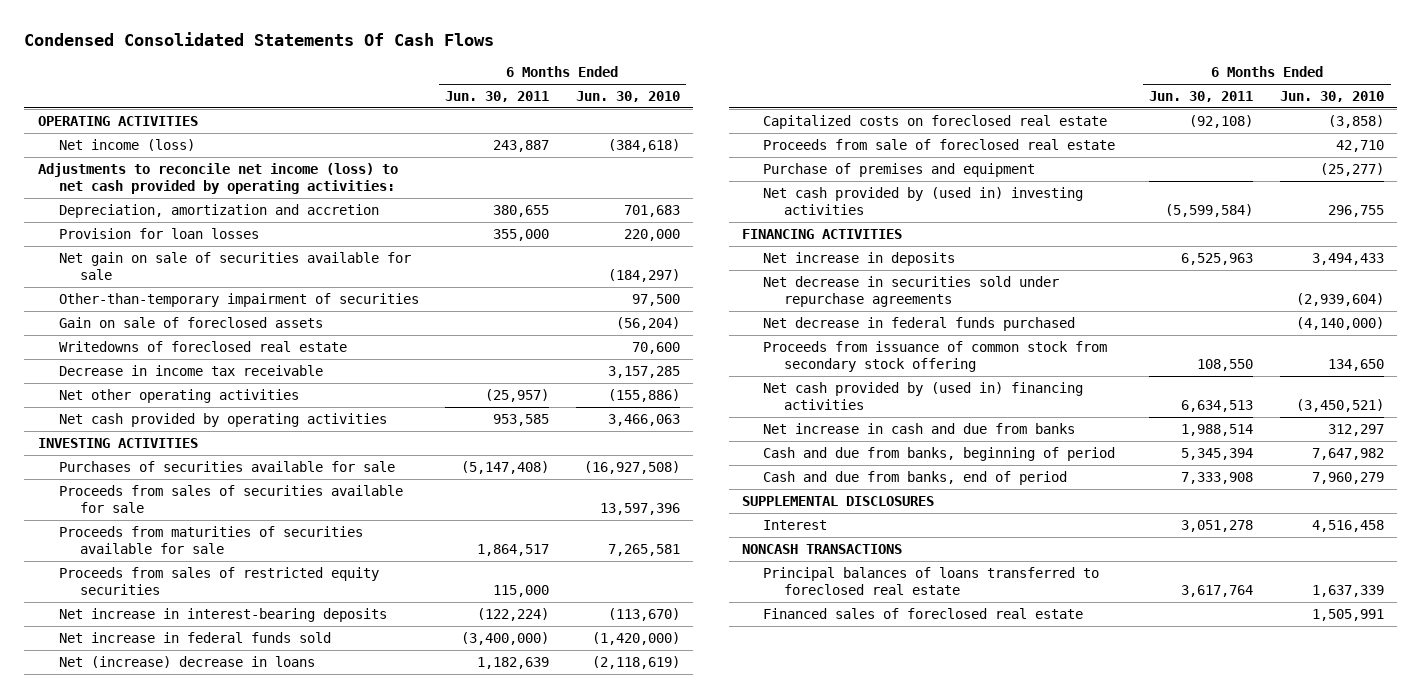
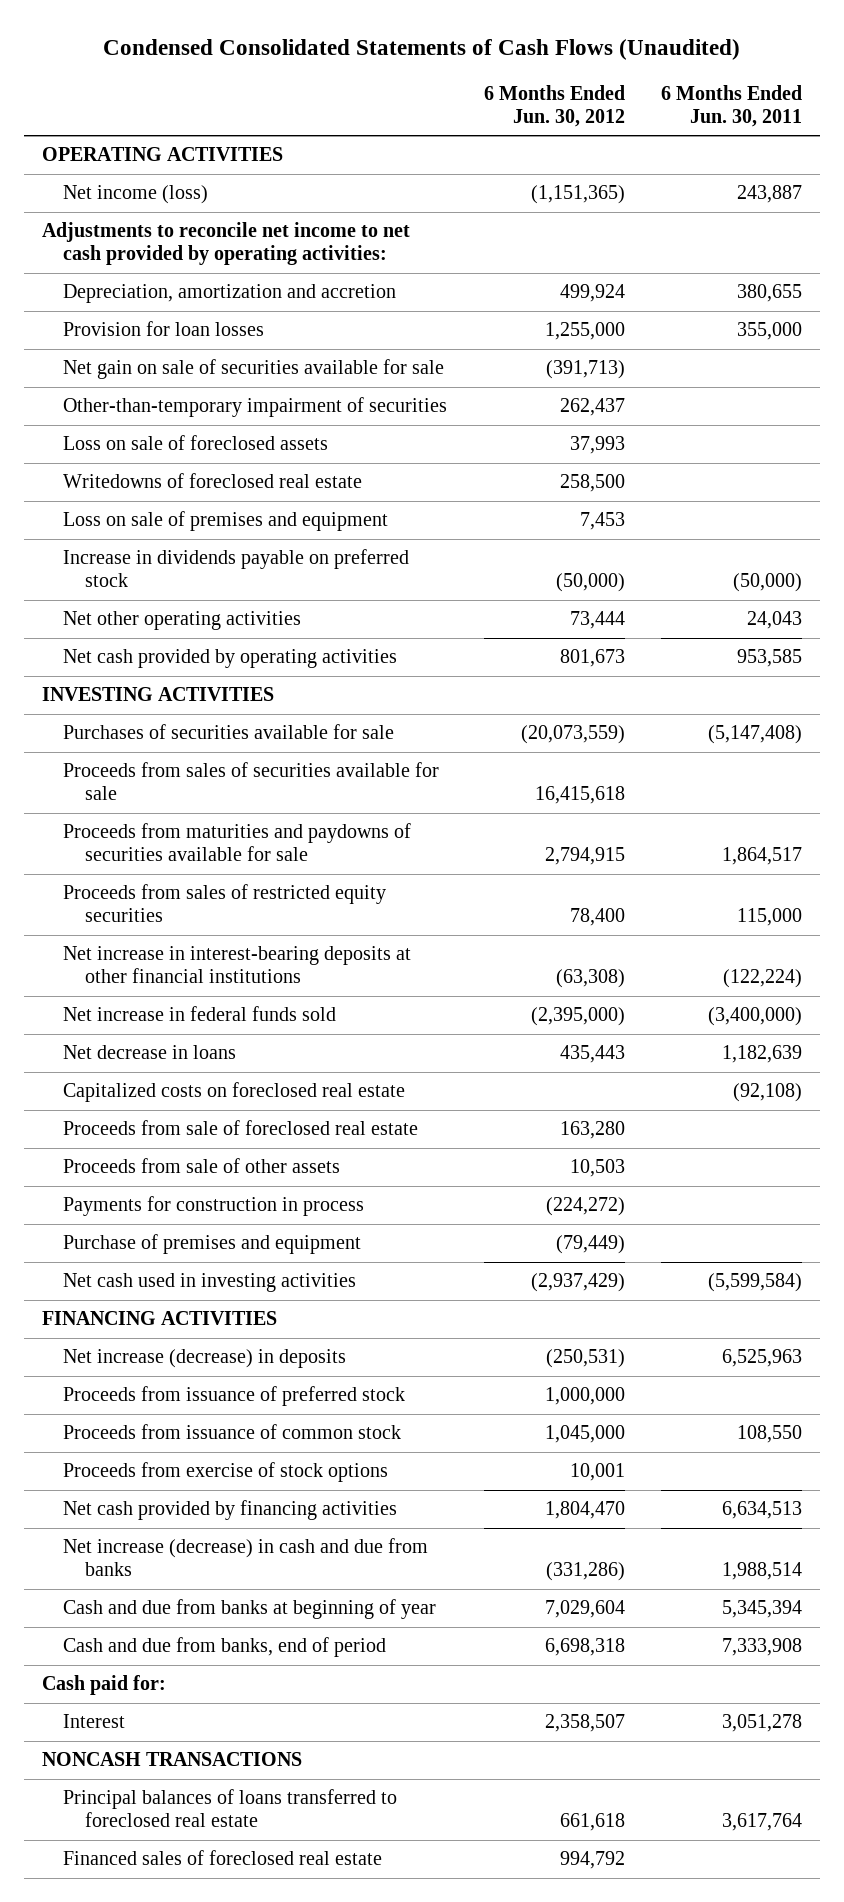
- Condensed Consolidated Statements Of Cash Flows
+ Condensed Consolidated Statements of Cash Flows (Unaudited)
- | 6 Months Ended Jun. 30, 2011 | 6 Months Ended Jun. 30, 2010
+ | 6 Months Ended Jun. 30, 2012 | 6 Months Ended Jun. 30, 2011
- Adjustments to reconcile net income (loss) to net cash provided by operating activities:
+ Adjustments to reconcile net income to net cash provided by operating activities:
- Gain on sale of foreclosed assets | | (56,204)
+ Loss on sale of foreclosed assets | 37,993 |
- Decrease in income tax receivable | | 3,157,285
- Net other operating activities | (25,957) | (155,886)
+ Loss on sale of premises and equipment | 7,453 |
+ Increase in dividends payable on preferred stock | (50,000) | (50,000)
+ Net other operating activities | 73,444 | 24,043
- Proceeds from maturities of securities available for sale | 1,864,517 | 7,265,581
+ Proceeds from maturities and paydowns of securities available for sale | 2,794,915 | 1,864,517
- Net increase in interest-bearing deposits | (122,224) | (113,670)
+ Net increase in interest-bearing deposits at other financial institutions | (63,308) | (122,224)
- Net (increase) decrease in loans | 1,182,639 | (2,118,619)
+ Net decrease in loans | 435,443 | 1,182,639
+ Proceeds from sale of other assets | 10,503 |
+ Payments for construction in process | (224,272) |
- Net cash provided by (used in) investing activities | (5,599,584) | 296,755
+ Net cash used in investing activities | (2,937,429) | (5,599,584)
- Net increase in deposits | 6,525,963 | 3,494,433
- Net decrease in securities sold under repurchase agreements | | (2,939,604)
- Net decrease in federal funds purchased | | (4,140,000)
- Proceeds from issuance of common stock from secondary stock offering | 108,550 | 134,650
- Net cash provided by (used in) financing activities | 6,634,513 | (3,450,521)
- Net increase in cash and due from banks | 1,988,514 | 312,297
- Cash and due from banks, beginning of period | 5,345,394 | 7,647,982
+ Net increase (decrease) in deposits | (250,531) | 6,525,963
+ Proceeds from issuance of preferred stock | 1,000,000 |
+ Proceeds from issuance of common stock | 1,045,000 | 108,550
+ Proceeds from exercise of stock options | 10,001 |
+ Net cash provided by financing activities | 1,804,470 | 6,634,513
+ Net increase (decrease) in cash and due from banks | (331,286) | 1,988,514
+ Cash and due from banks at beginning of year | 7,029,604 | 5,345,394
- SUPPLEMENTAL DISCLOSURES
+ Cash paid for:

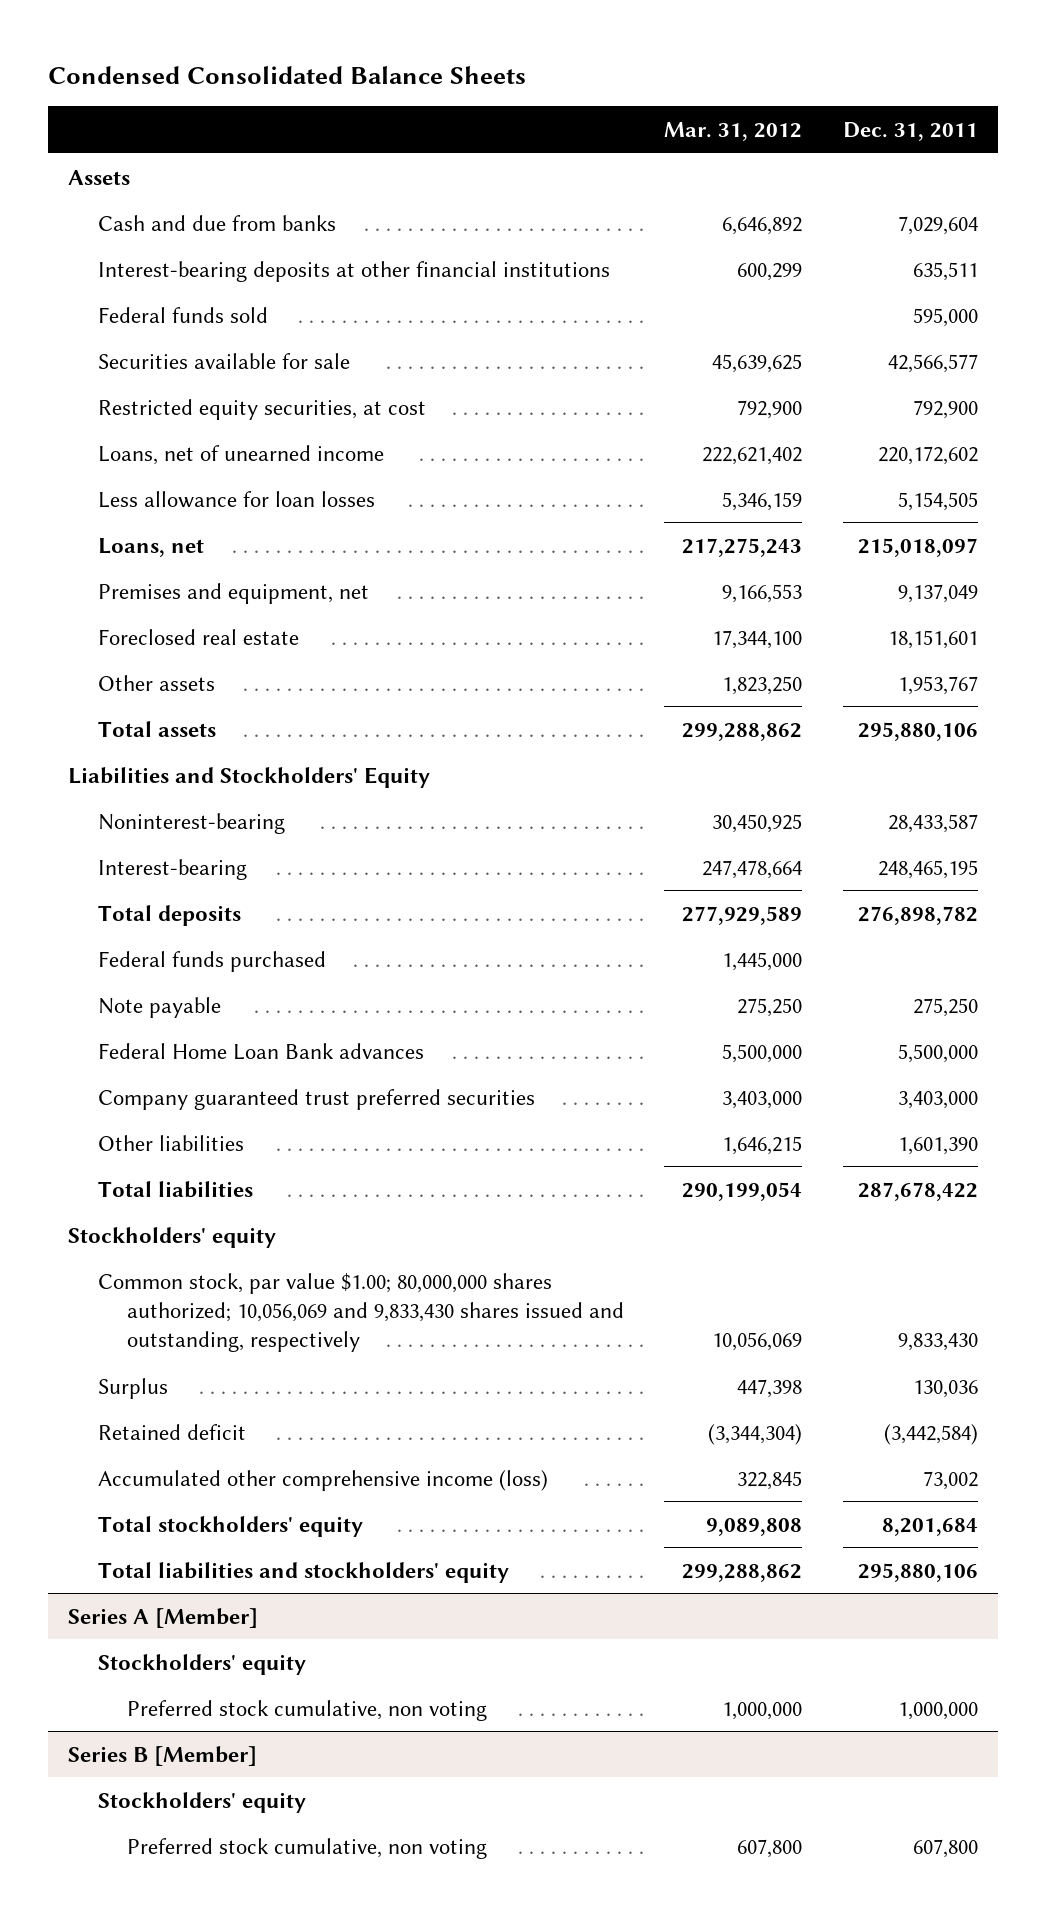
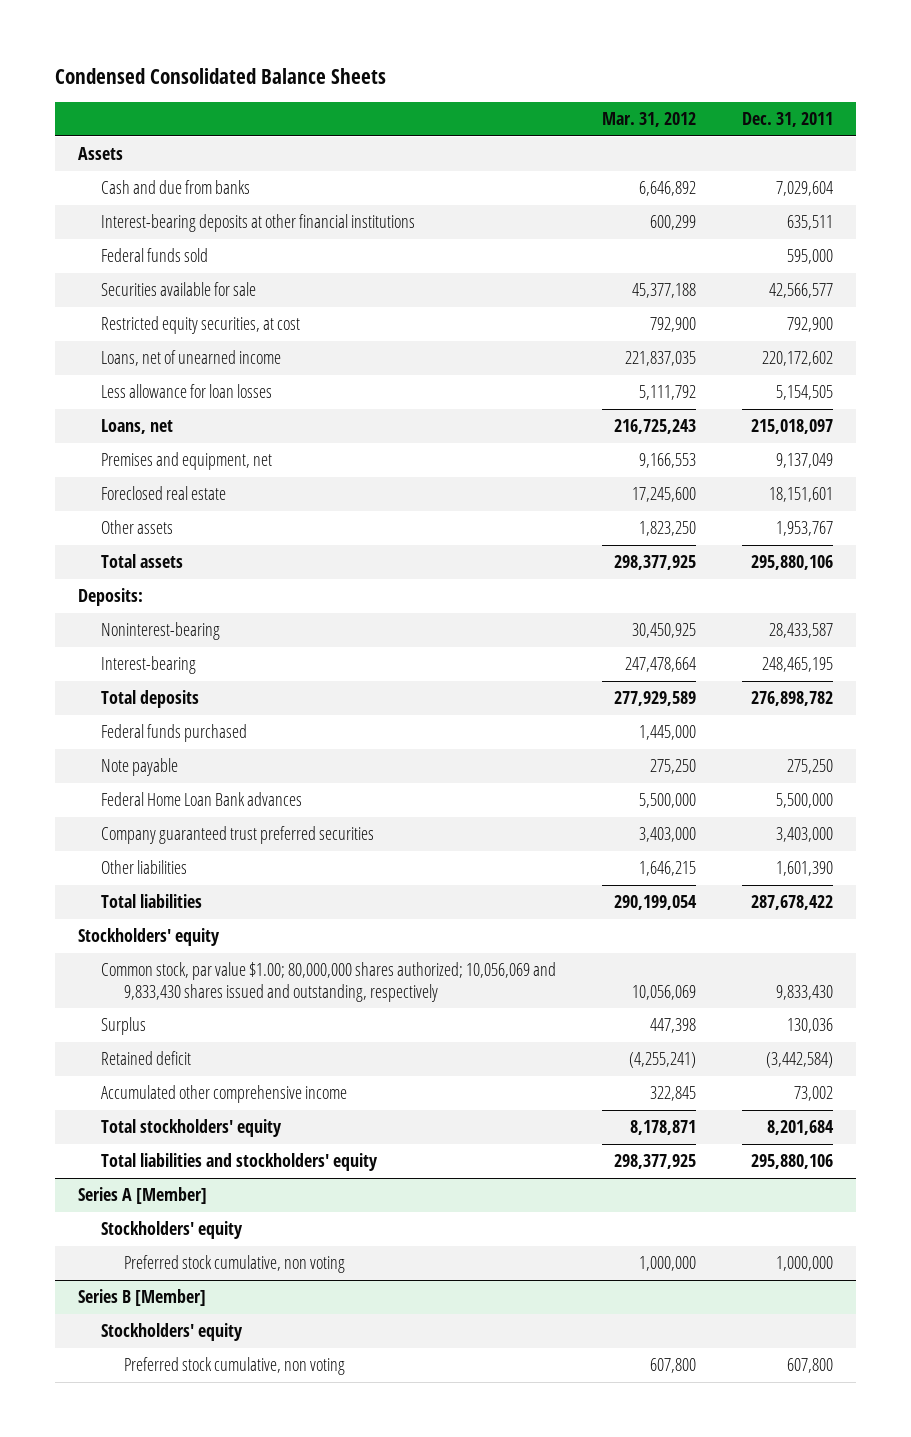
- Securities available for sale | 45,639,625 | 42,566,577
+ Securities available for sale | 45,377,188 | 42,566,577
- Loans, net of unearned income | 222,621,402 | 220,172,602
- Less allowance for loan losses | 5,346,159 | 5,154,505
- Loans, net | 217,275,243 | 215,018,097
+ Loans, net of unearned income | 221,837,035 | 220,172,602
+ Less allowance for loan losses | 5,111,792 | 5,154,505
+ Loans, net | 216,725,243 | 215,018,097
- Foreclosed real estate | 17,344,100 | 18,151,601
+ Foreclosed real estate | 17,245,600 | 18,151,601
- Total assets | 299,288,862 | 295,880,106
- Liabilities and Stockholders' Equity
+ Total assets | 298,377,925 | 295,880,106
+ Deposits:
- Retained deficit | (3,344,304) | (3,442,584)
- Accumulated other comprehensive income (loss) | 322,845 | 73,002
- Total stockholders' equity | 9,089,808 | 8,201,684
- Total liabilities and stockholders' equity | 299,288,862 | 295,880,106
+ Retained deficit | (4,255,241) | (3,442,584)
+ Accumulated other comprehensive income | 322,845 | 73,002
+ Total stockholders' equity | 8,178,871 | 8,201,684
+ Total liabilities and stockholders' equity | 298,377,925 | 295,880,106

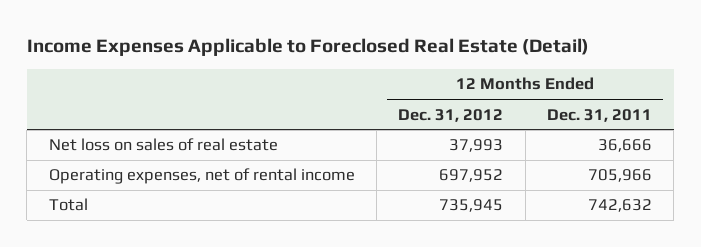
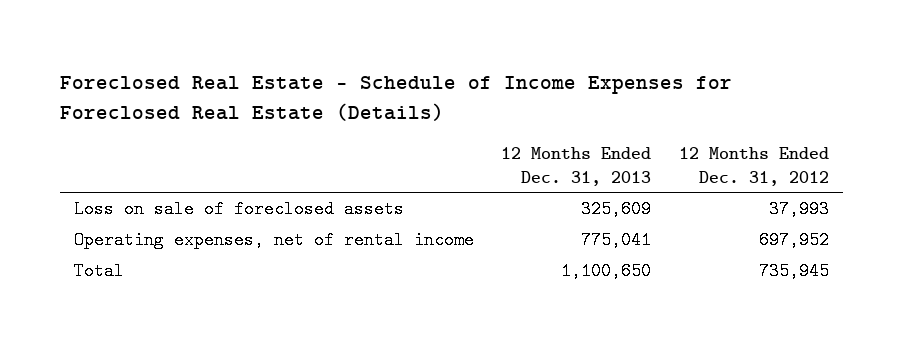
- Income Expenses Applicable to Foreclosed Real Estate (Detail)
+ Foreclosed Real Estate - Schedule of Income Expenses for Foreclosed Real Estate (Details)
- | 12 Months Ended Dec. 31, 2012 | 12 Months Ended Dec. 31, 2011
+ | 12 Months Ended Dec. 31, 2013 | 12 Months Ended Dec. 31, 2012
- Net loss on sales of real estate | 37,993 | 36,666
+ Loss on sale of foreclosed assets | 325,609 | 37,993

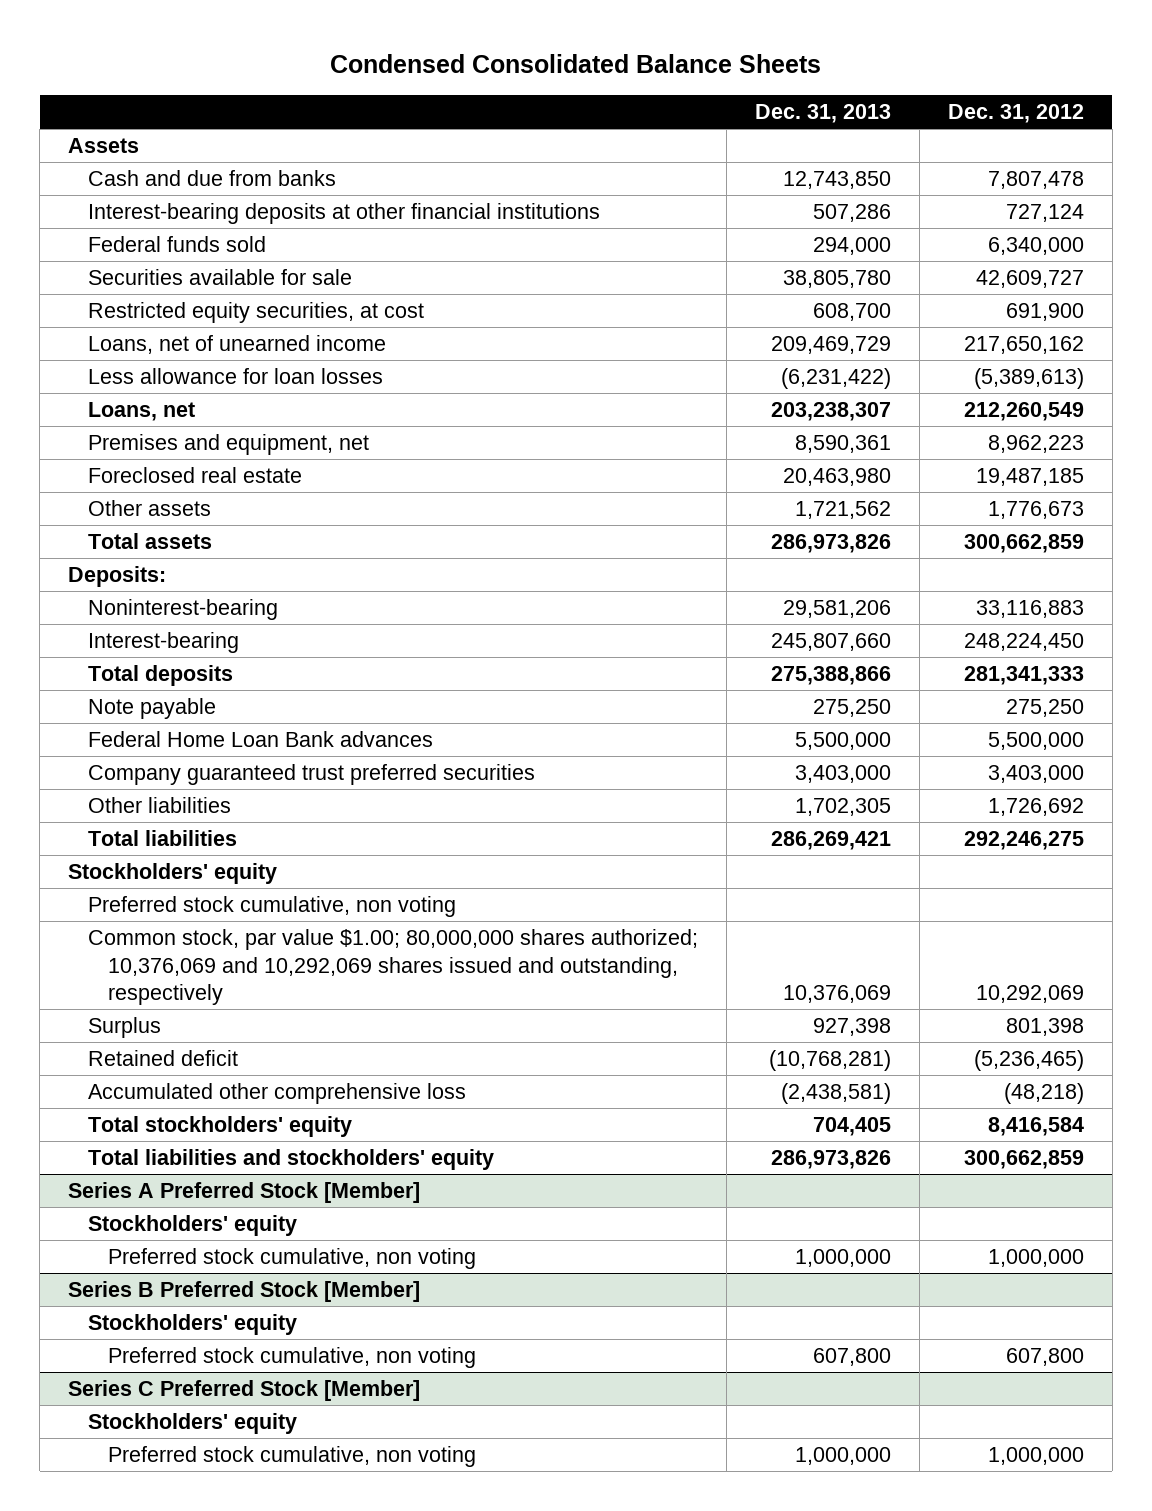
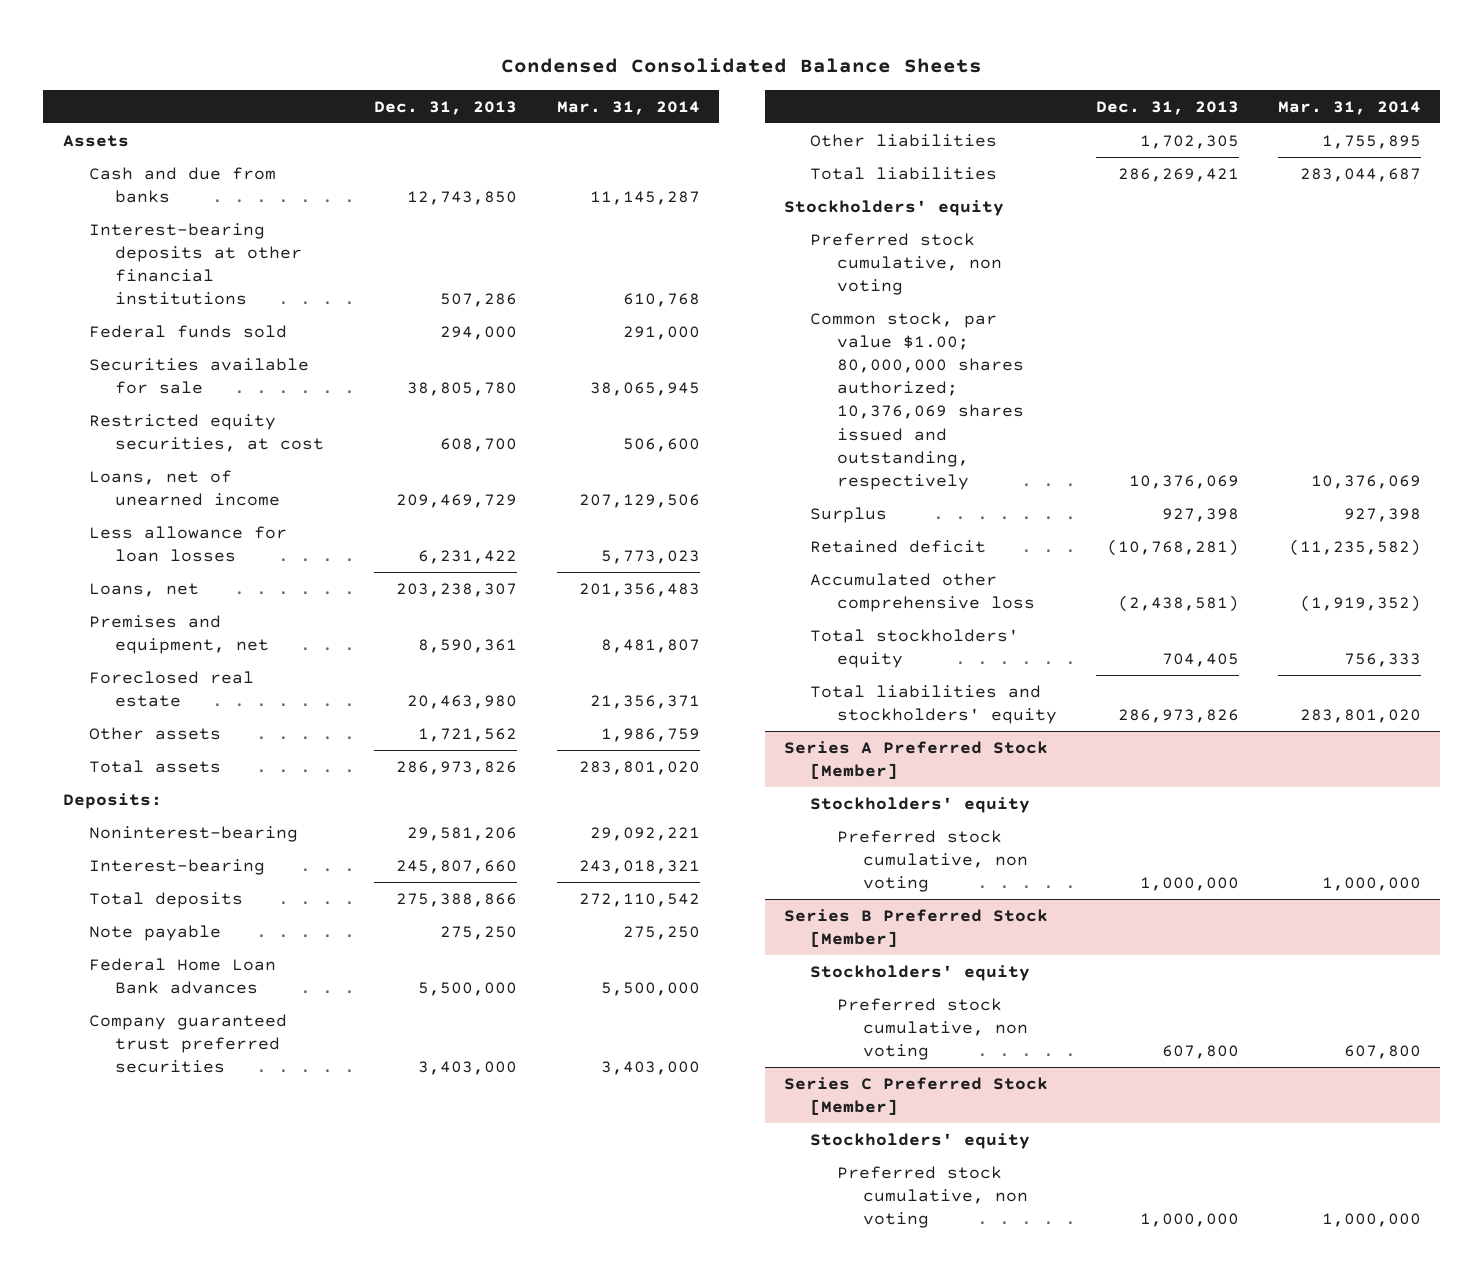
- | Dec. 31, 2013 | Dec. 31, 2012
+ | Dec. 31, 2013 | Mar. 31, 2014
- Less allowance for loan losses | (6,231,422) | (5,389,613)
+ Less allowance for loan losses | 6,231,422 | 5,773,023
- Common stock, par value $1.00; 80,000,000 shares authorized; 10,376,069 and 10,292,069 shares issued and outstanding, respectively | 10,376,069 | 10,292,069
+ Common stock, par value $1.00; 80,000,000 shares authorized; 10,376,069 shares issued and outstanding, respectively | 10,376,069 | 10,376,069

